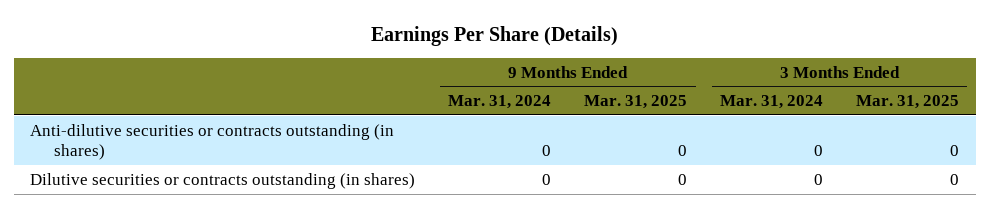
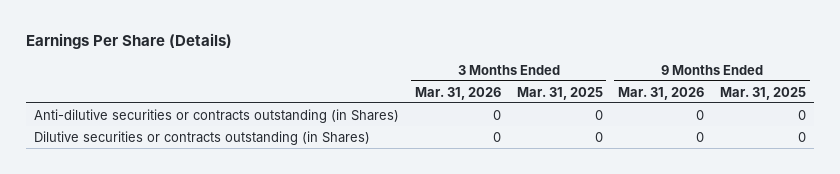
- | 9 Months Ended Mar. 31, 2024 | 9 Months Ended Mar. 31, 2025 | 3 Months Ended Mar. 31, 2024 | 3 Months Ended Mar. 31, 2025
+ | 3 Months Ended Mar. 31, 2026 | 3 Months Ended Mar. 31, 2025 | 9 Months Ended Mar. 31, 2026 | 9 Months Ended Mar. 31, 2025
- Anti-dilutive securities or contracts outstanding (in shares) | 0 | 0 | 0 | 0
- Dilutive securities or contracts outstanding (in shares) | 0 | 0 | 0 | 0
+ Anti-dilutive securities or contracts outstanding (in Shares) | 0 | 0 | 0 | 0
+ Dilutive securities or contracts outstanding (in Shares) | 0 | 0 | 0 | 0

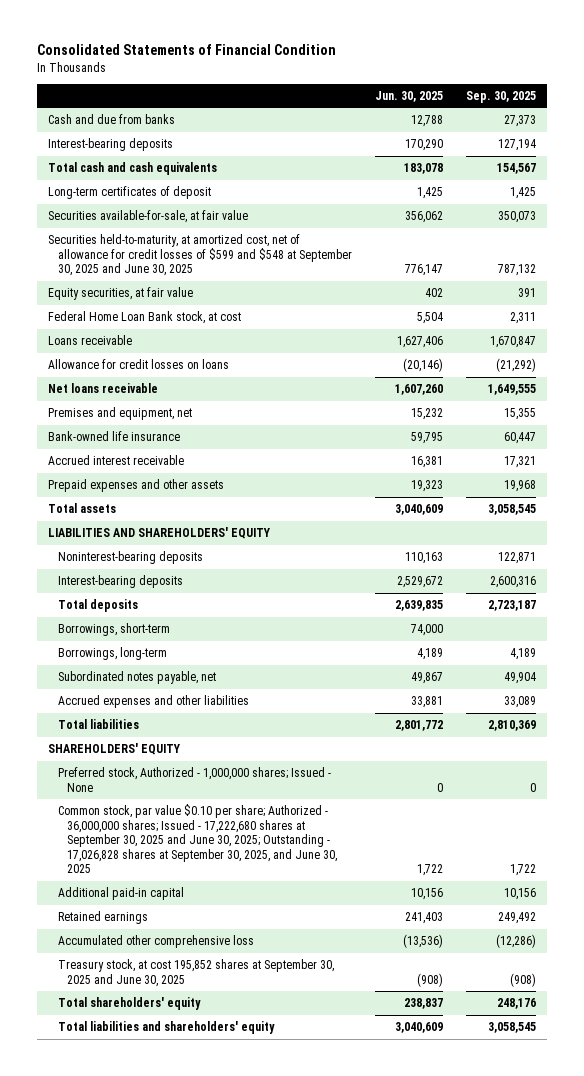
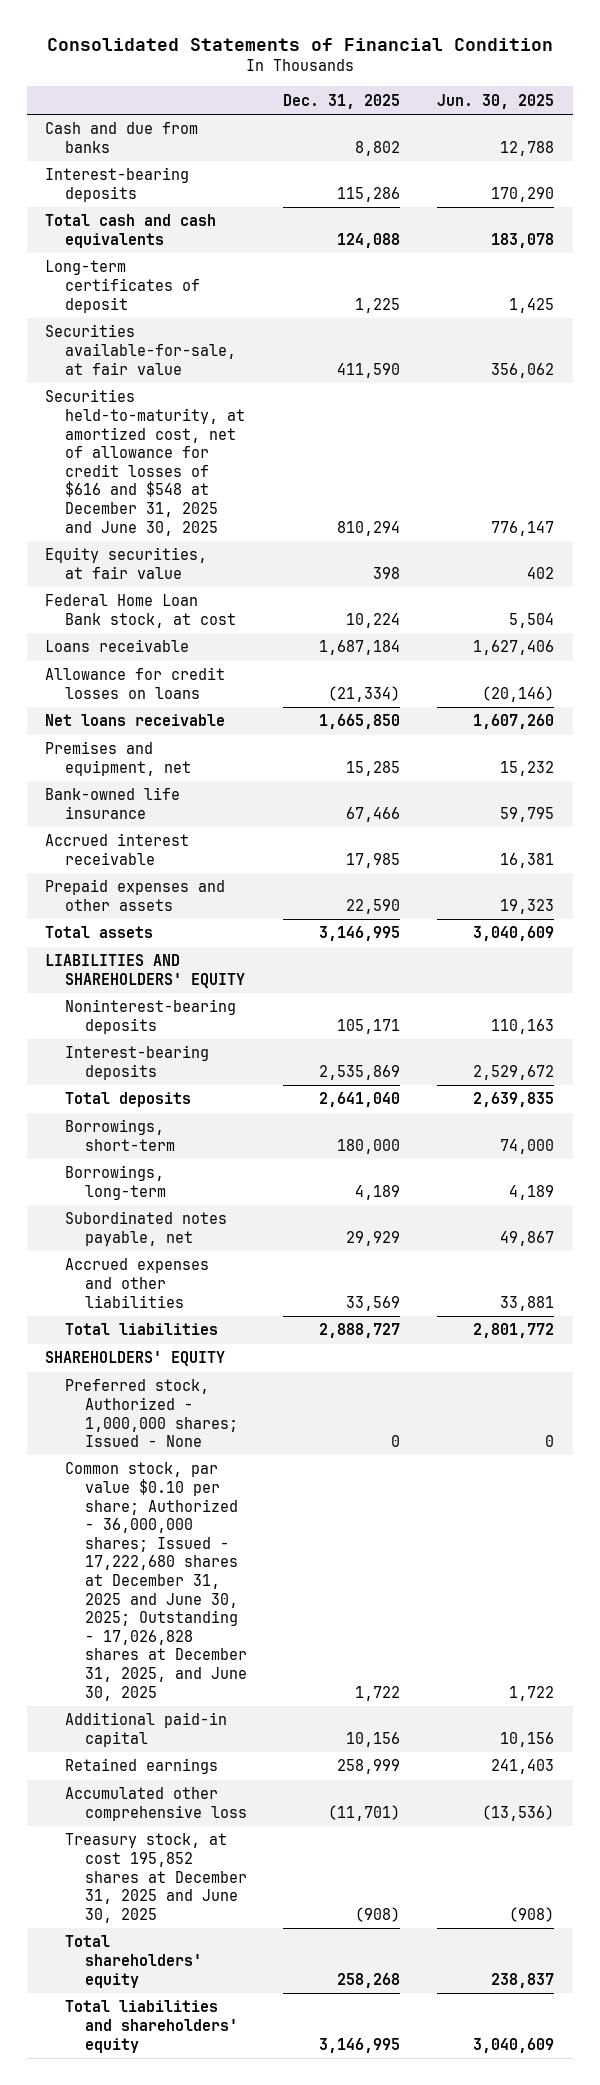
- | Jun. 30, 2025 | Sep. 30, 2025
+ | Dec. 31, 2025 | Jun. 30, 2025
- Securities held-to-maturity, at amortized cost, net of allowance for credit losses of $599 and $548 at September 30, 2025 and June 30, 2025 | 776,147 | 787,132
+ Securities held-to-maturity, at amortized cost, net of allowance for credit losses of $616 and $548 at December 31, 2025 and June 30, 2025 | 810,294 | 776,147
- Common stock, par value $0.10 per share; Authorized - 36,000,000 shares; Issued - 17,222,680 shares at September 30, 2025 and June 30, 2025; Outstanding - 17,026,828 shares at September 30, 2025, and June 30, 2025 | 1,722 | 1,722
+ Common stock, par value $0.10 per share; Authorized - 36,000,000 shares; Issued - 17,222,680 shares at December 31, 2025 and June 30, 2025; Outstanding - 17,026,828 shares at December 31, 2025, and June 30, 2025 | 1,722 | 1,722
- Treasury stock, at cost 195,852 shares at September 30, 2025 and June 30, 2025 | (908) | (908)
+ Treasury stock, at cost 195,852 shares at December 31, 2025 and June 30, 2025 | (908) | (908)

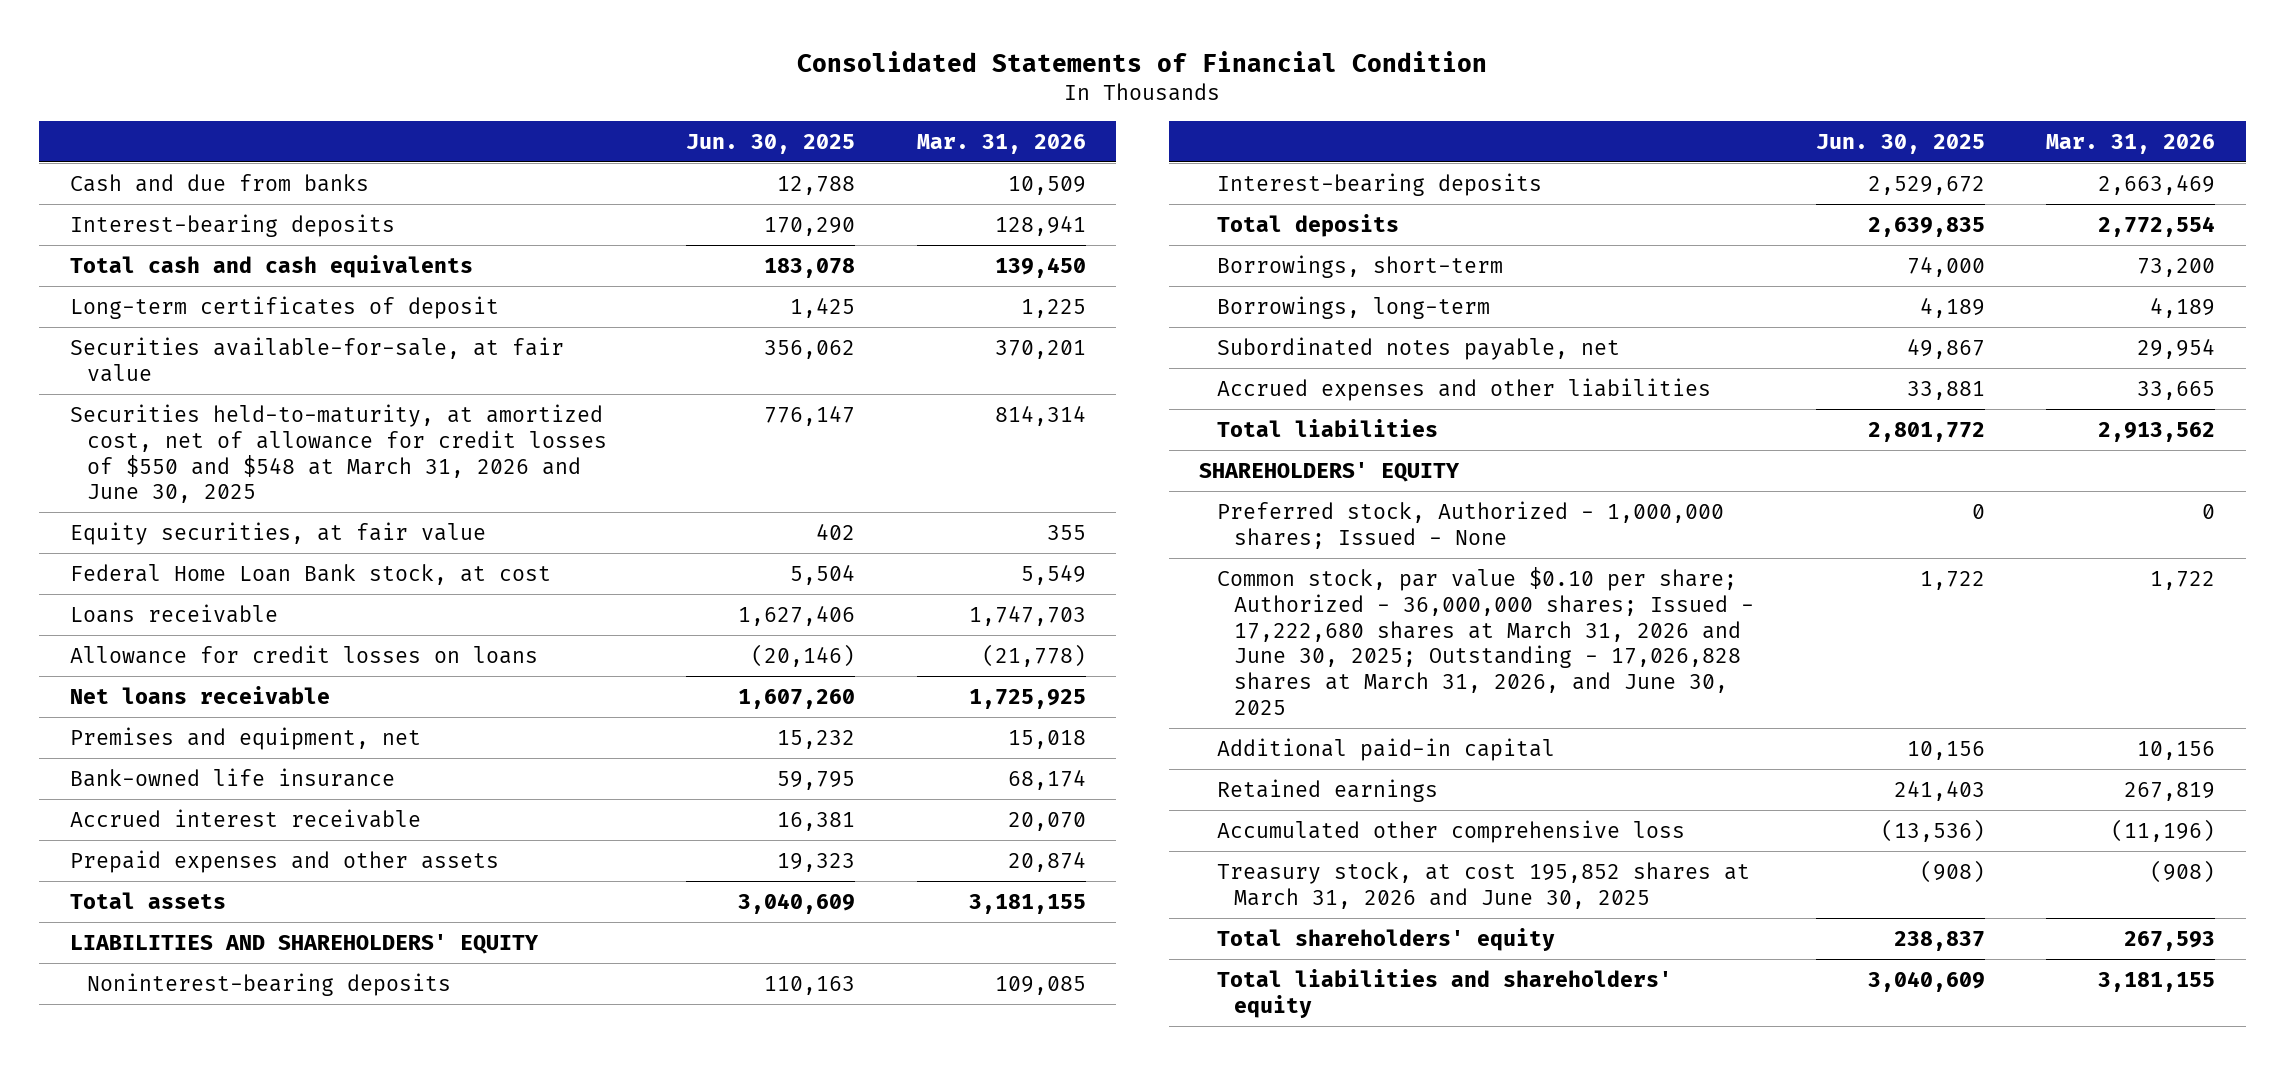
- | Dec. 31, 2025 | Jun. 30, 2025
+ | Jun. 30, 2025 | Mar. 31, 2026
- Securities held-to-maturity, at amortized cost, net of allowance for credit losses of $616 and $548 at December 31, 2025 and June 30, 2025 | 810,294 | 776,147
+ Securities held-to-maturity, at amortized cost, net of allowance for credit losses of $550 and $548 at March 31, 2026 and June 30, 2025 | 776,147 | 814,314
- Common stock, par value $0.10 per share; Authorized - 36,000,000 shares; Issued - 17,222,680 shares at December 31, 2025 and June 30, 2025; Outstanding - 17,026,828 shares at December 31, 2025, and June 30, 2025 | 1,722 | 1,722
+ Common stock, par value $0.10 per share; Authorized - 36,000,000 shares; Issued - 17,222,680 shares at March 31, 2026 and June 30, 2025; Outstanding - 17,026,828 shares at March 31, 2026, and June 30, 2025 | 1,722 | 1,722
- Treasury stock, at cost 195,852 shares at December 31, 2025 and June 30, 2025 | (908) | (908)
+ Treasury stock, at cost 195,852 shares at March 31, 2026 and June 30, 2025 | (908) | (908)

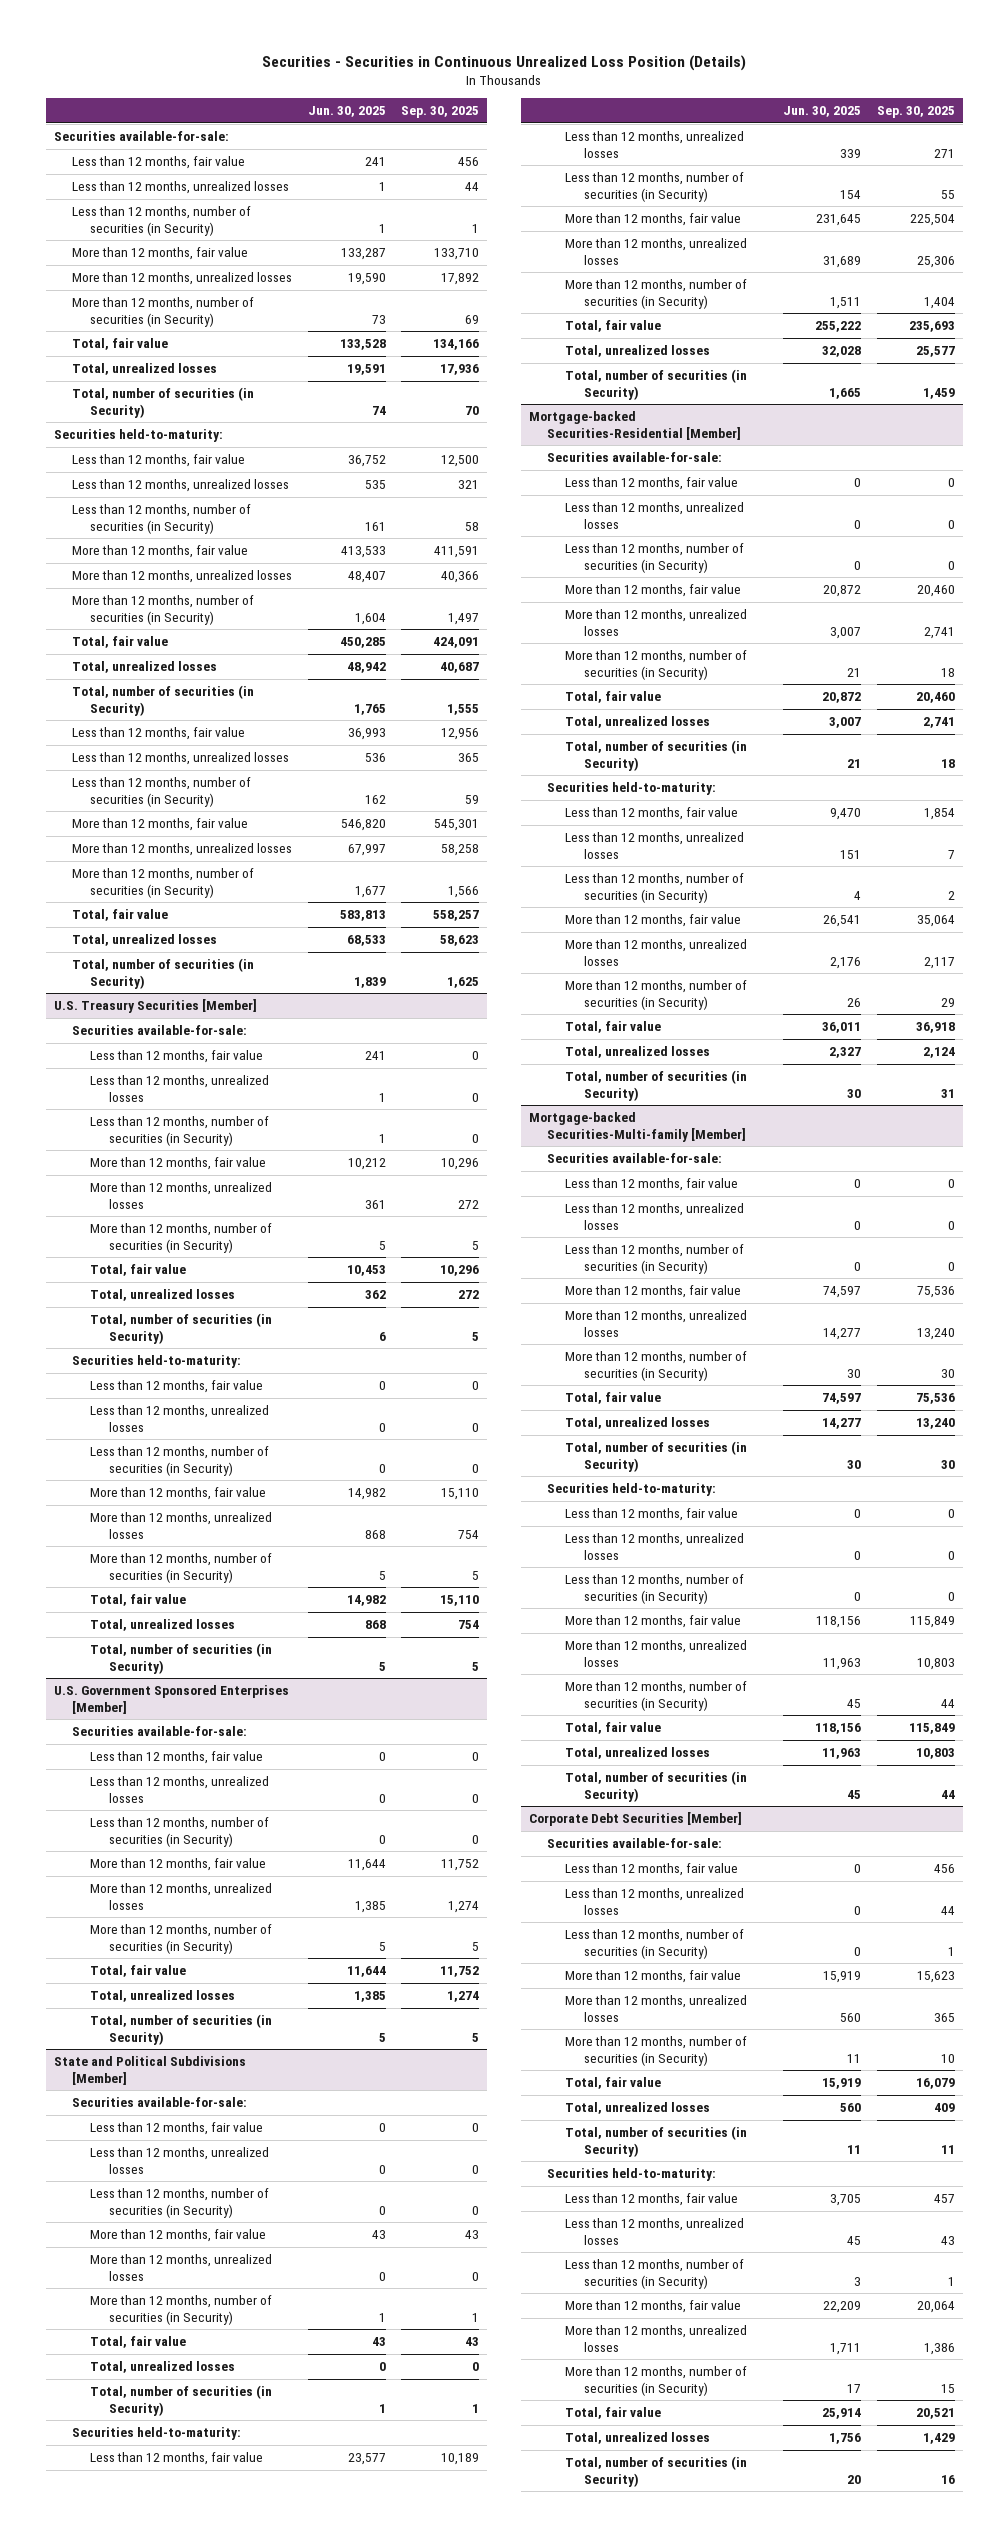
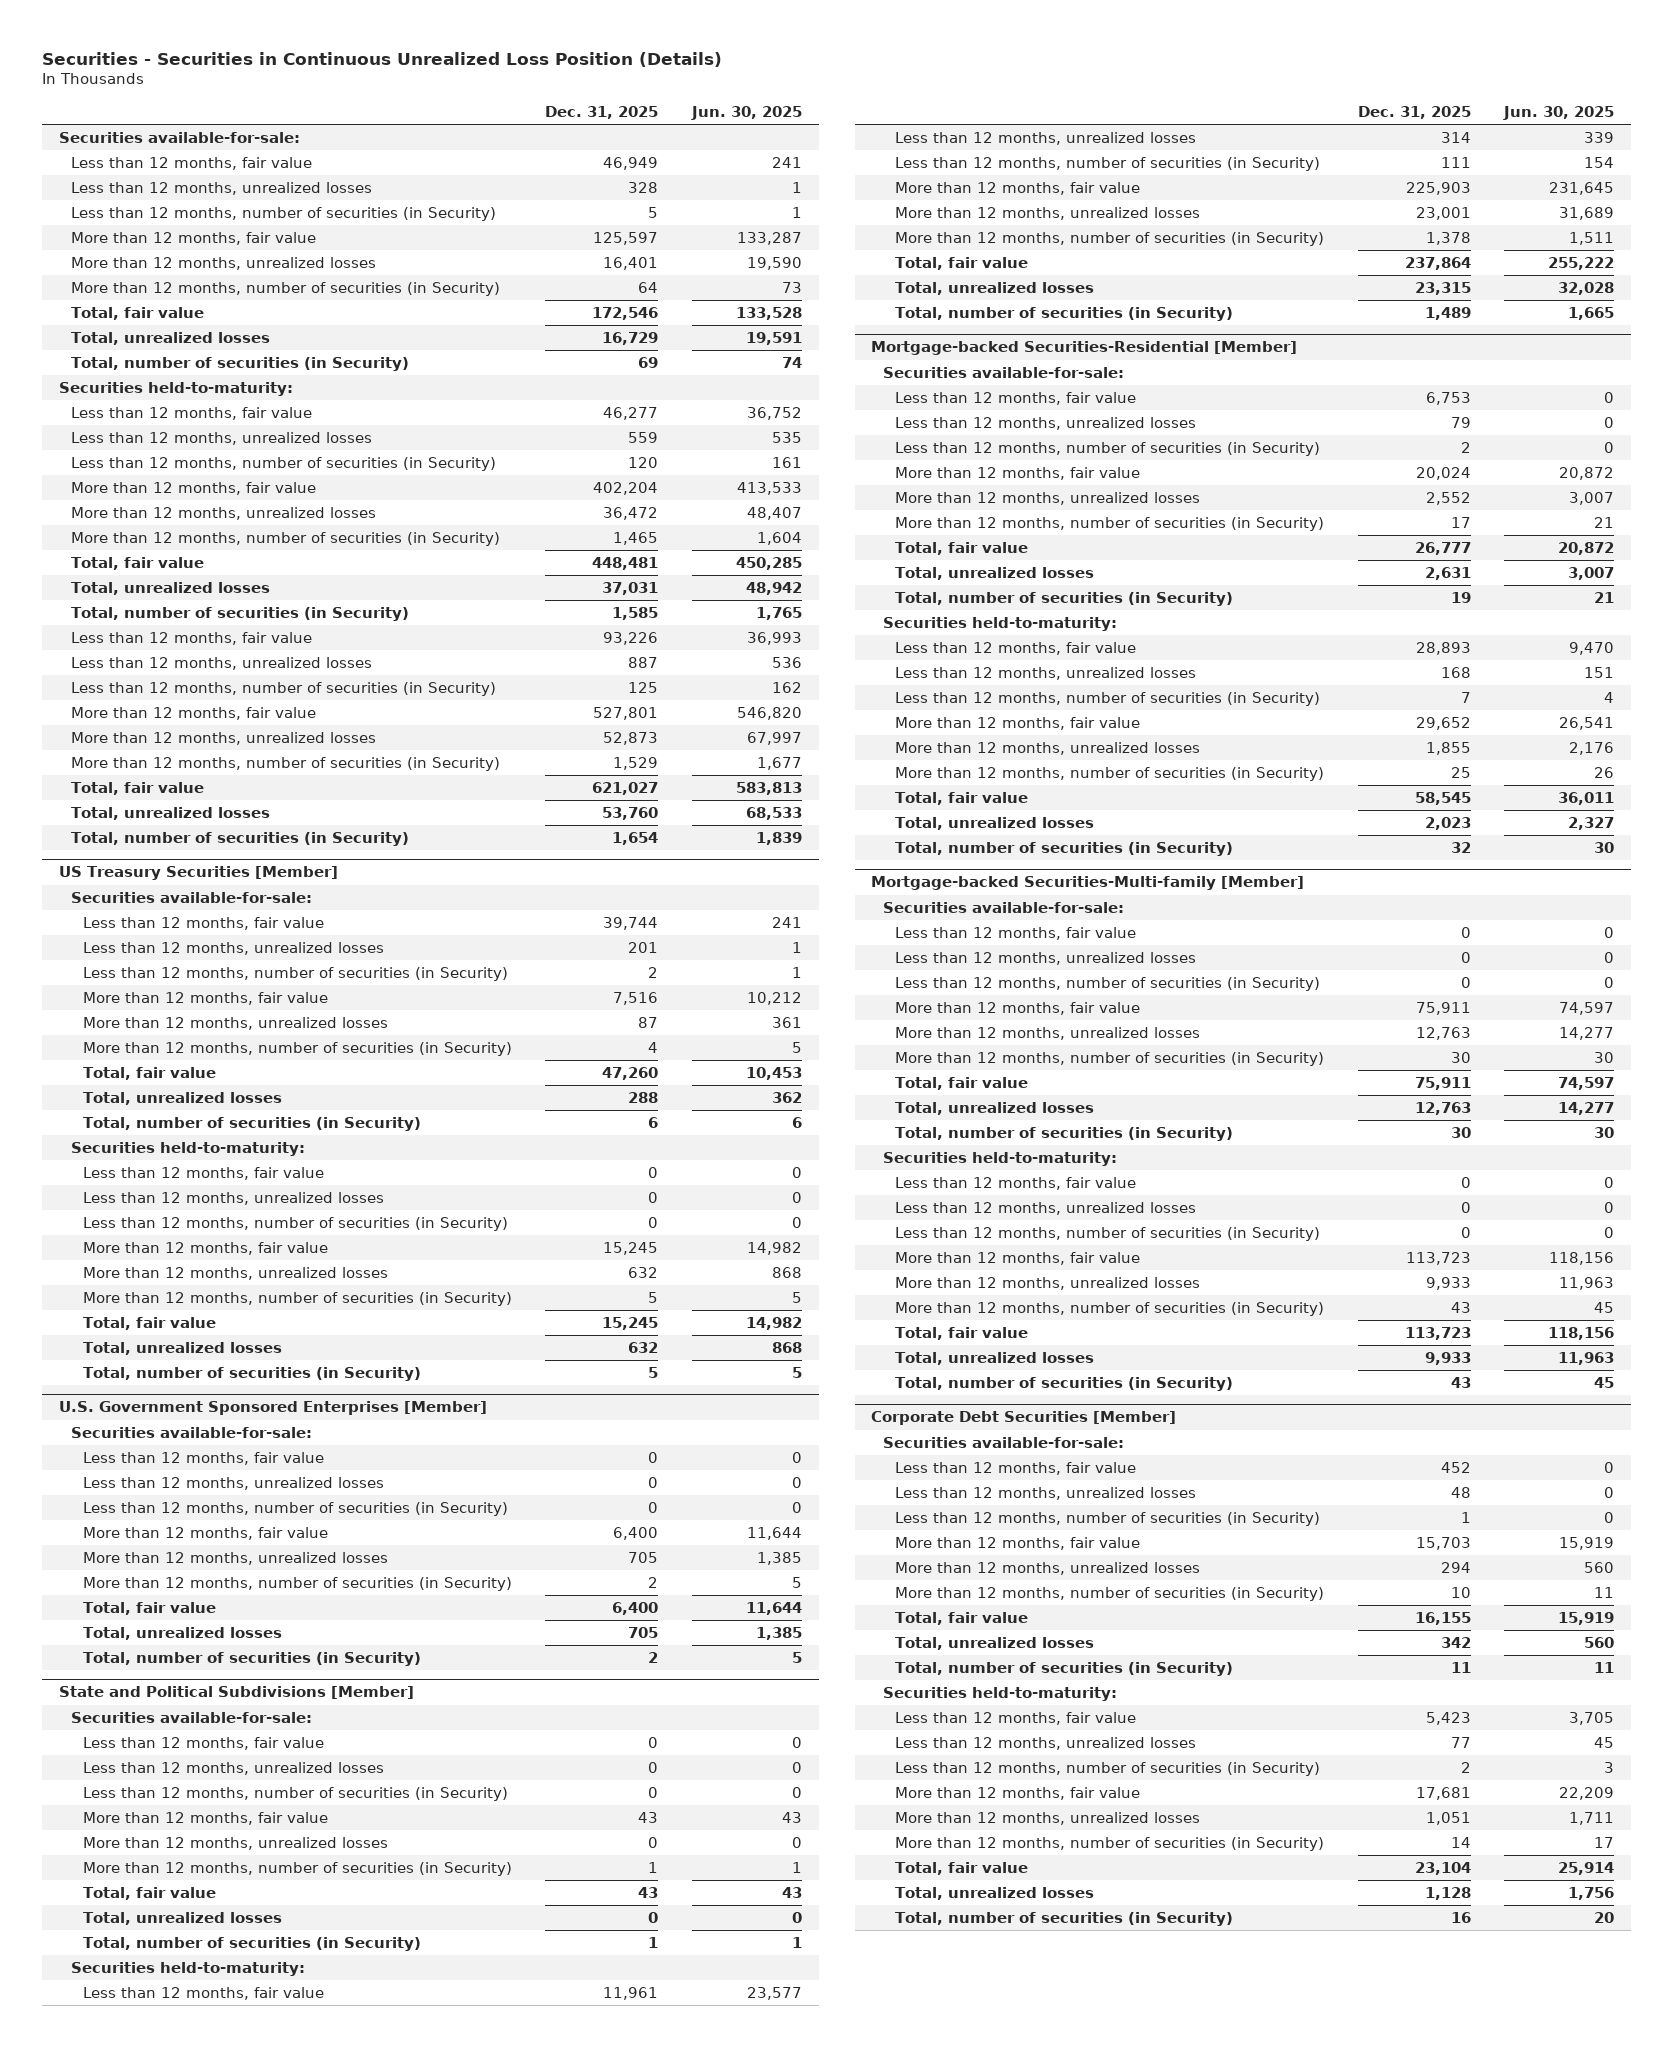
- | Jun. 30, 2025 | Sep. 30, 2025
+ | Dec. 31, 2025 | Jun. 30, 2025
- U.S. Treasury Securities [Member]
+ US Treasury Securities [Member]

